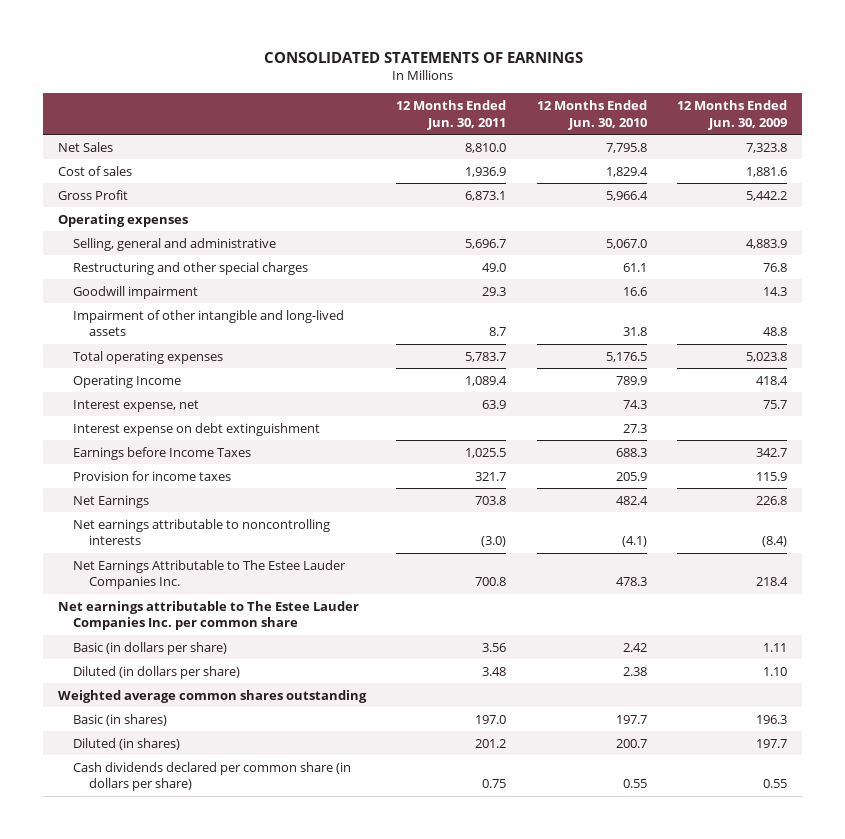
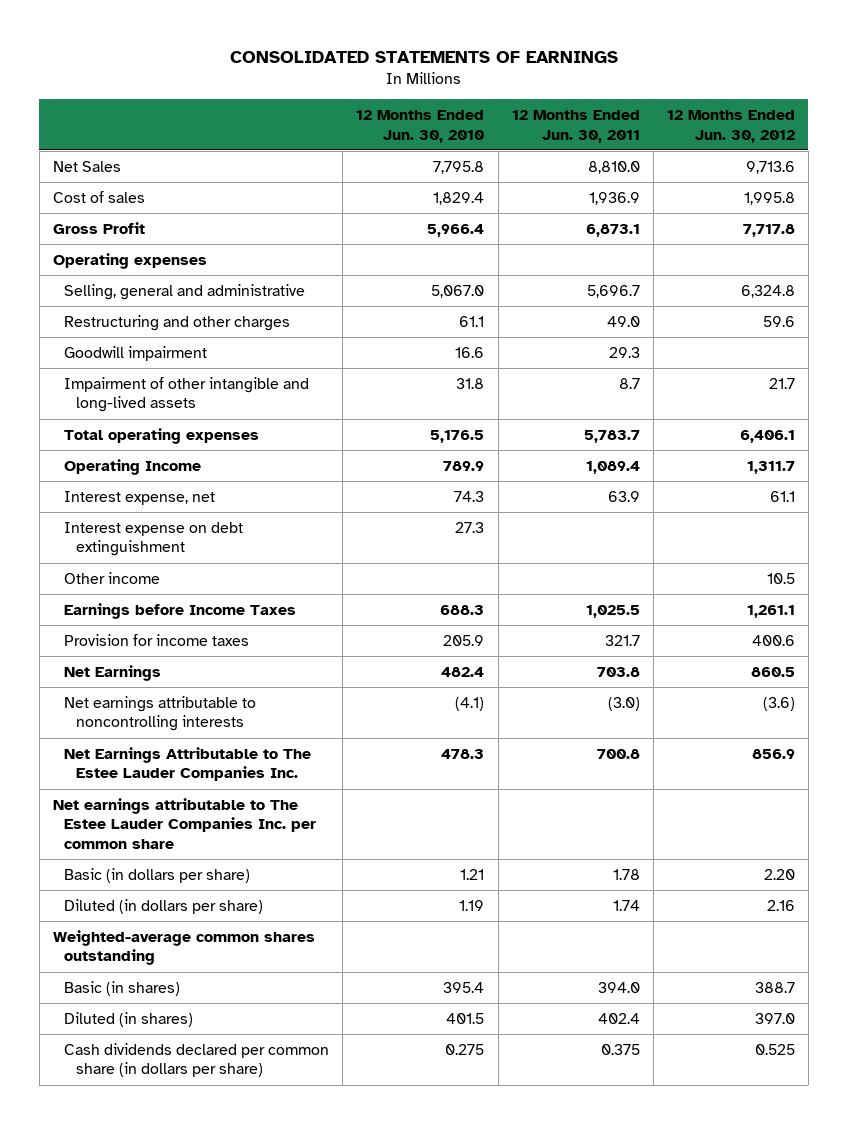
- | 12 Months Ended Jun. 30, 2011 | 12 Months Ended Jun. 30, 2010 | 12 Months Ended Jun. 30, 2009
+ | 12 Months Ended Jun. 30, 2010 | 12 Months Ended Jun. 30, 2011 | 12 Months Ended Jun. 30, 2012
- Restructuring and other special charges | 49.0 | 61.1 | 76.8
+ Restructuring and other charges | 61.1 | 49.0 | 59.6
+ Other income | | | 10.5
- Basic (in dollars per share) | 3.56 | 2.42 | 1.11
- Diluted (in dollars per share) | 3.48 | 2.38 | 1.10
- Weighted average common shares outstanding
- Basic (in shares) | 197.0 | 197.7 | 196.3
- Diluted (in shares) | 201.2 | 200.7 | 197.7
- Cash dividends declared per common share (in dollars per share) | 0.75 | 0.55 | 0.55
+ Basic (in dollars per share) | 1.21 | 1.78 | 2.20
+ Diluted (in dollars per share) | 1.19 | 1.74 | 2.16
+ Weighted-average common shares outstanding
+ Basic (in shares) | 395.4 | 394.0 | 388.7
+ Diluted (in shares) | 401.5 | 402.4 | 397.0
+ Cash dividends declared per common share (in dollars per share) | 0.275 | 0.375 | 0.525

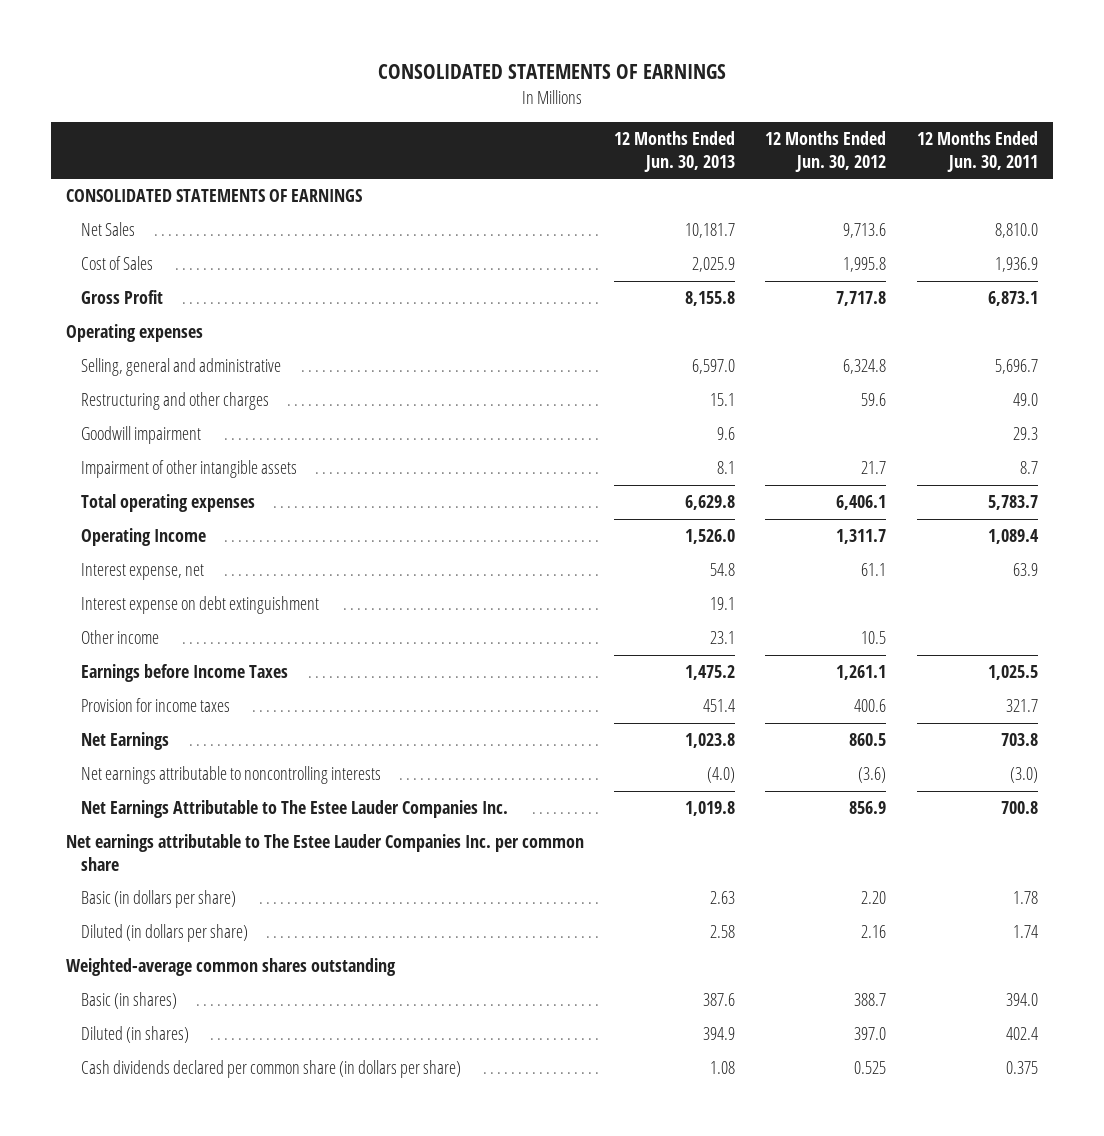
- | 12 Months Ended Jun. 30, 2010 | 12 Months Ended Jun. 30, 2011 | 12 Months Ended Jun. 30, 2012
+ | 12 Months Ended Jun. 30, 2013 | 12 Months Ended Jun. 30, 2012 | 12 Months Ended Jun. 30, 2011
+ CONSOLIDATED STATEMENTS OF EARNINGS
- Cost of sales | 1,829.4 | 1,936.9 | 1,995.8
+ Cost of Sales | 2,025.9 | 1,995.8 | 1,936.9
- Impairment of other intangible and long-lived assets | 31.8 | 8.7 | 21.7
+ Impairment of other intangible assets | 8.1 | 21.7 | 8.7

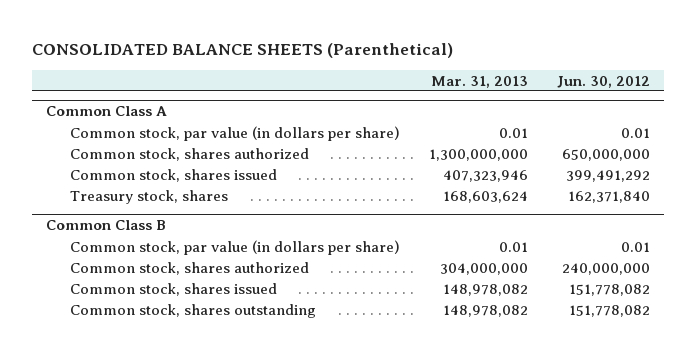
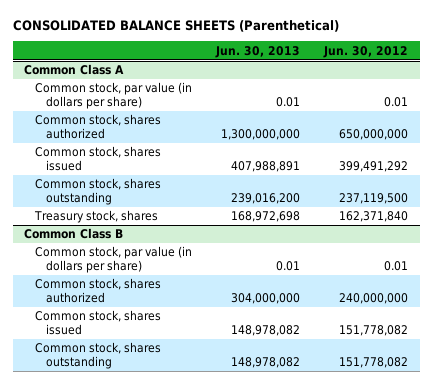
- | Mar. 31, 2013 | Jun. 30, 2012
+ | Jun. 30, 2013 | Jun. 30, 2012
@ Common Class A
+ Common stock, shares outstanding | 239,016,200 | 237,119,500

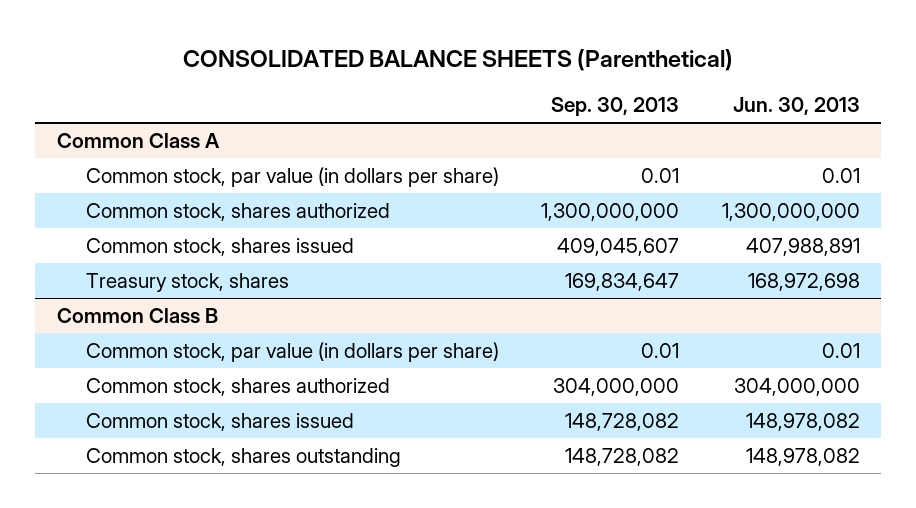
- | Jun. 30, 2013 | Jun. 30, 2012
+ | Sep. 30, 2013 | Jun. 30, 2013
@ Common Class A
- Common stock, shares outstanding | 239,016,200 | 237,119,500

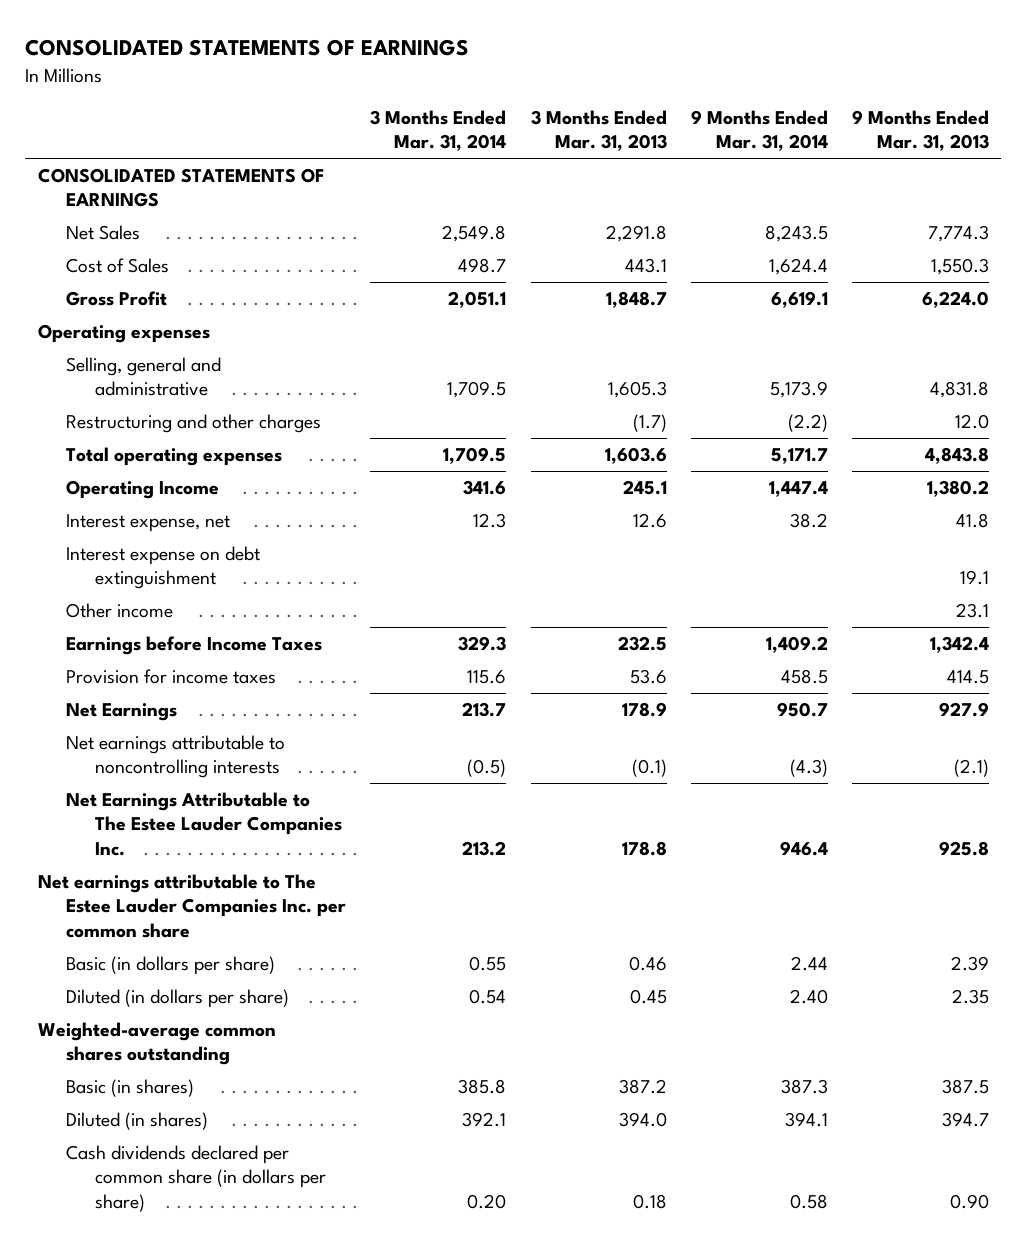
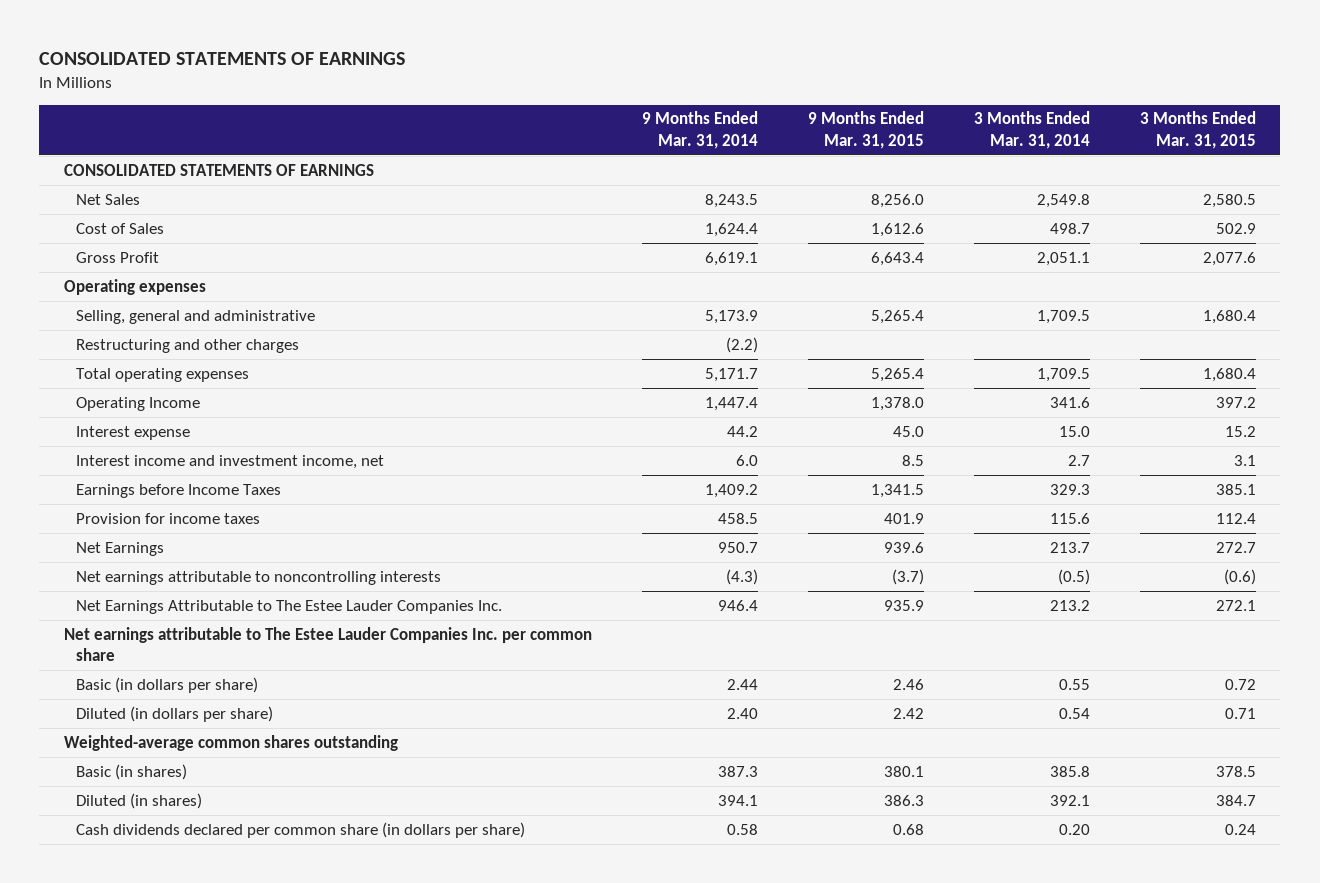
- | 3 Months Ended Mar. 31, 2014 | 3 Months Ended Mar. 31, 2013 | 9 Months Ended Mar. 31, 2014 | 9 Months Ended Mar. 31, 2013
+ | 9 Months Ended Mar. 31, 2014 | 9 Months Ended Mar. 31, 2015 | 3 Months Ended Mar. 31, 2014 | 3 Months Ended Mar. 31, 2015
- Interest expense, net | 12.3 | 12.6 | 38.2 | 41.8
- Interest expense on debt extinguishment | | | | 19.1
- Other income | | | | 23.1
+ Interest expense | 44.2 | 45.0 | 15.0 | 15.2
+ Interest income and investment income, net | 6.0 | 8.5 | 2.7 | 3.1

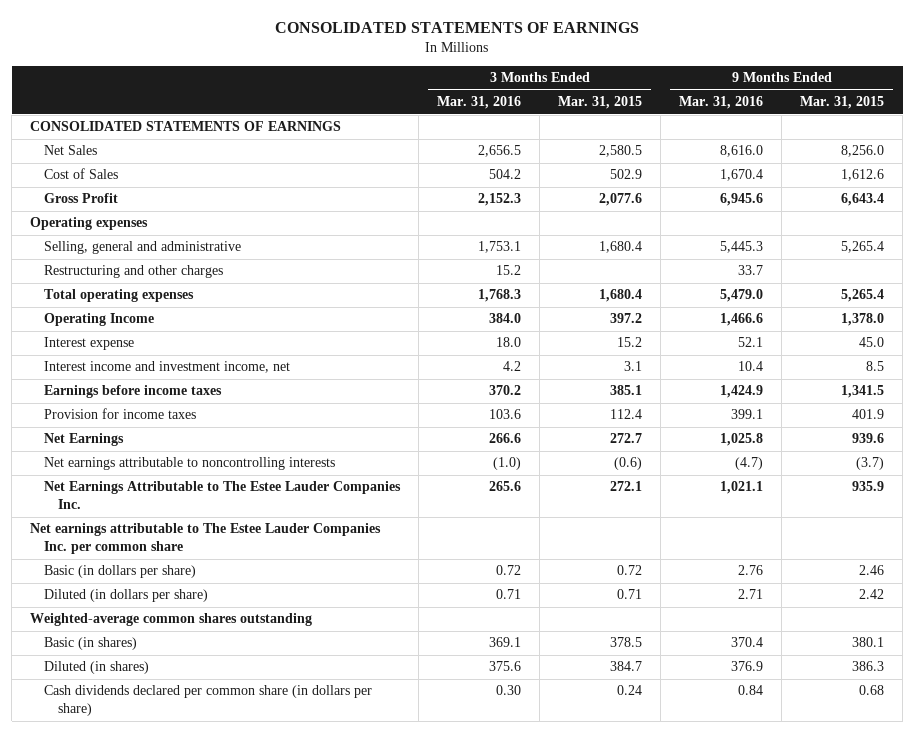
- | 9 Months Ended Mar. 31, 2014 | 9 Months Ended Mar. 31, 2015 | 3 Months Ended Mar. 31, 2014 | 3 Months Ended Mar. 31, 2015
+ | 3 Months Ended Mar. 31, 2016 | 3 Months Ended Mar. 31, 2015 | 9 Months Ended Mar. 31, 2016 | 9 Months Ended Mar. 31, 2015
- Earnings before Income Taxes | 1,409.2 | 1,341.5 | 329.3 | 385.1
+ Earnings before income taxes | 370.2 | 385.1 | 1,424.9 | 1,341.5

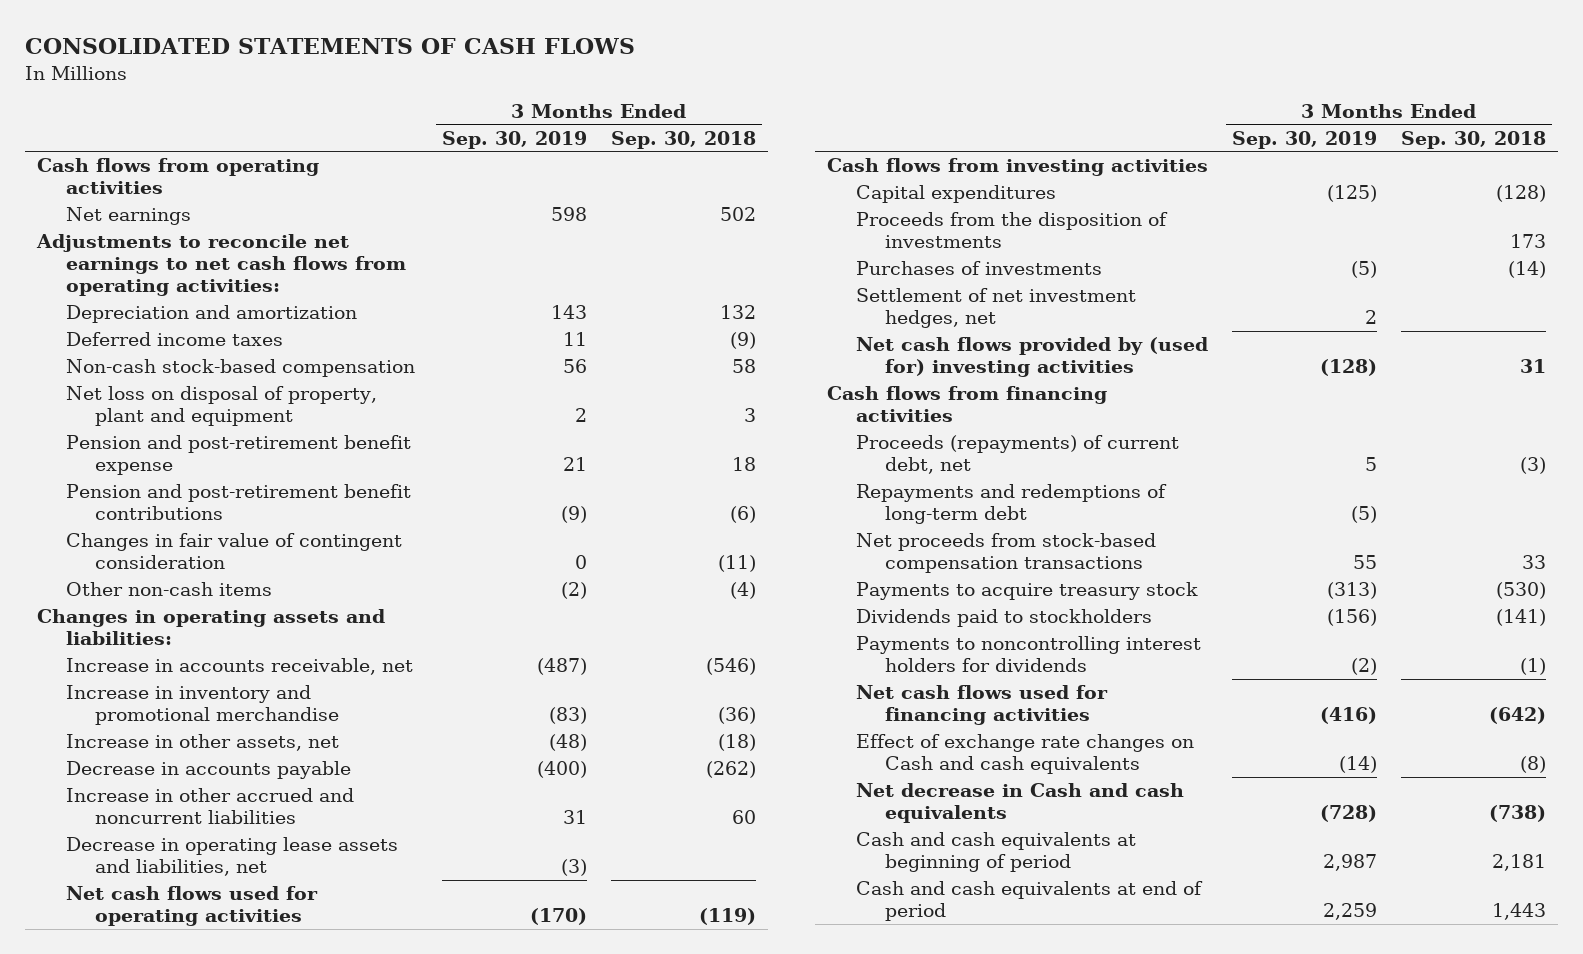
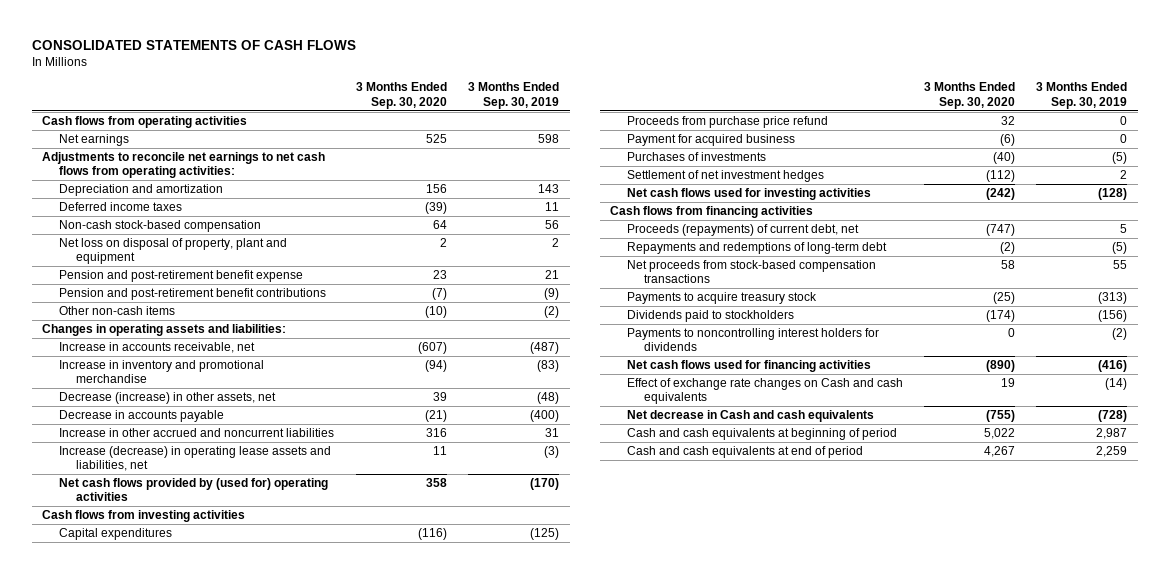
- | 3 Months Ended Sep. 30, 2019 | 3 Months Ended Sep. 30, 2018
+ | 3 Months Ended Sep. 30, 2020 | 3 Months Ended Sep. 30, 2019
- Changes in fair value of contingent consideration | 0 | (11)
- Increase in other assets, net | (48) | (18)
+ Decrease (increase) in other assets, net | 39 | (48)
- Decrease in operating lease assets and liabilities, net | (3) |
- Net cash flows used for operating activities | (170) | (119)
+ Increase (decrease) in operating lease assets and liabilities, net | 11 | (3)
+ Net cash flows provided by (used for) operating activities | 358 | (170)
- Proceeds from the disposition of investments | | 173
+ Proceeds from purchase price refund | 32 | 0
+ Payment for acquired business | (6) | 0
- Settlement of net investment hedges, net | 2 |
- Net cash flows provided by (used for) investing activities | (128) | 31
+ Settlement of net investment hedges | (112) | 2
+ Net cash flows used for investing activities | (242) | (128)

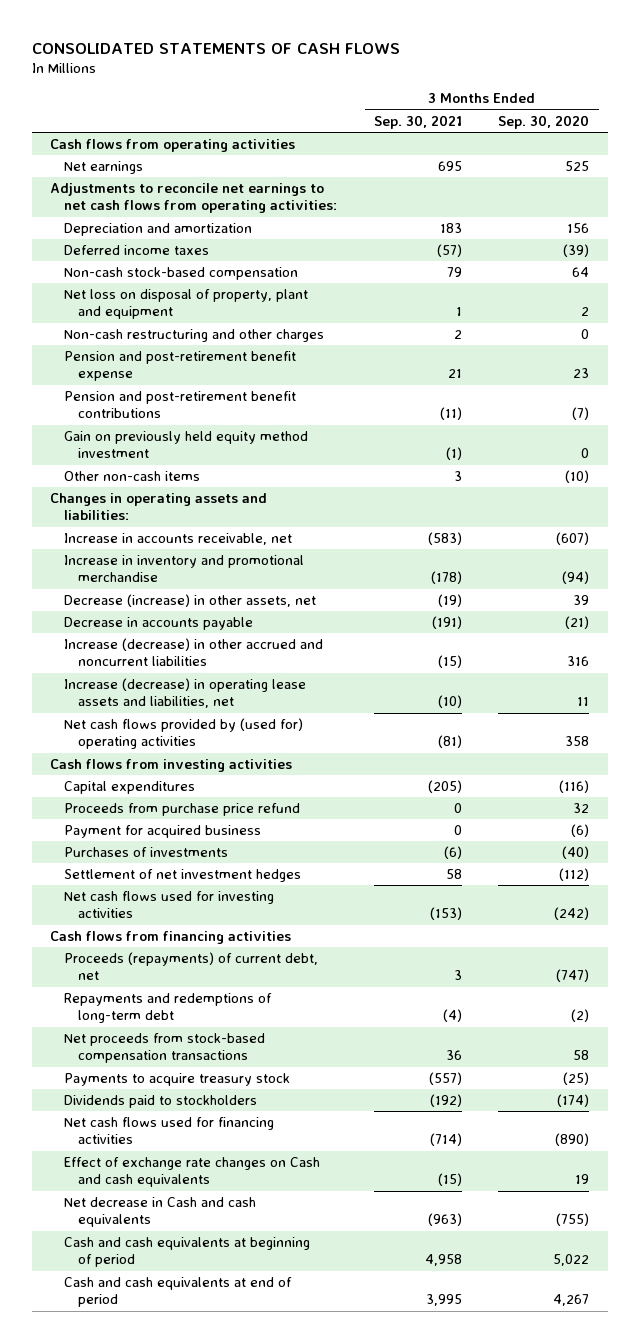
- | 3 Months Ended Sep. 30, 2020 | 3 Months Ended Sep. 30, 2019
+ | 3 Months Ended Sep. 30, 2021 | 3 Months Ended Sep. 30, 2020
+ Non-cash restructuring and other charges | 2 | 0
+ Gain on previously held equity method investment | (1) | 0
- Increase in other accrued and noncurrent liabilities | 316 | 31
+ Increase (decrease) in other accrued and noncurrent liabilities | (15) | 316
- Payments to noncontrolling interest holders for dividends | 0 | (2)

